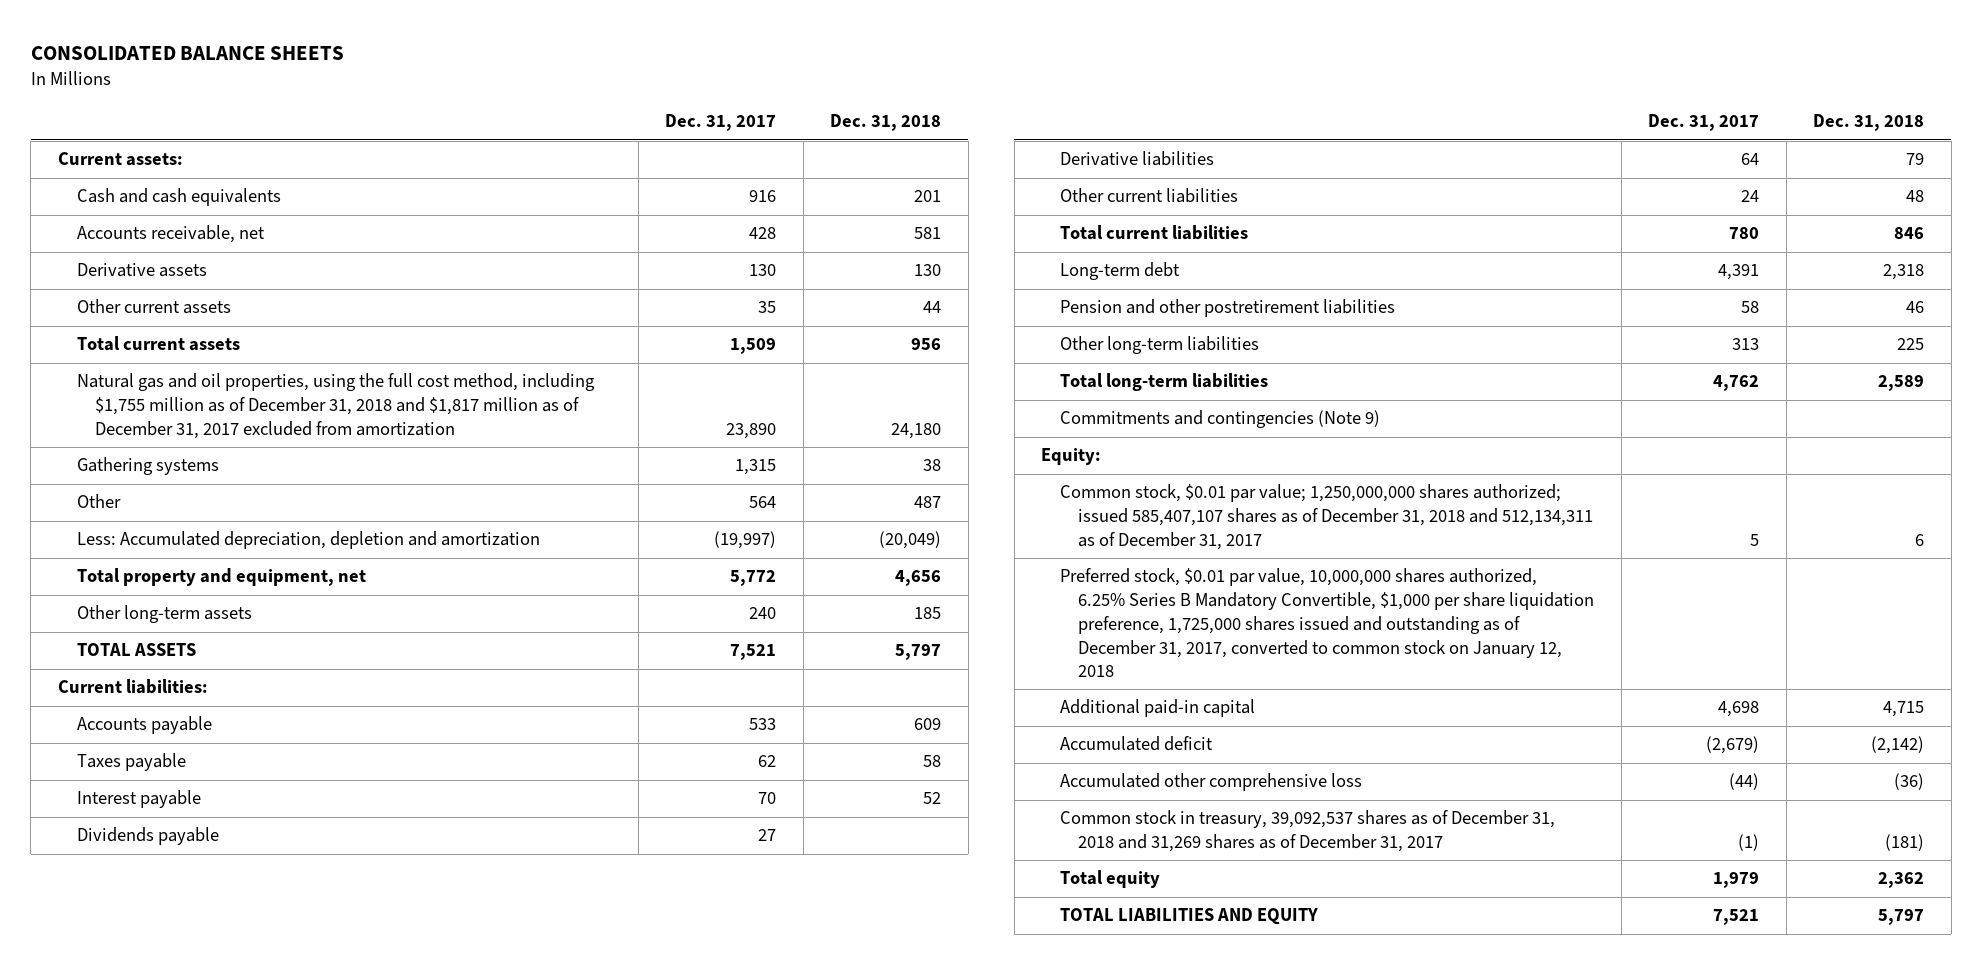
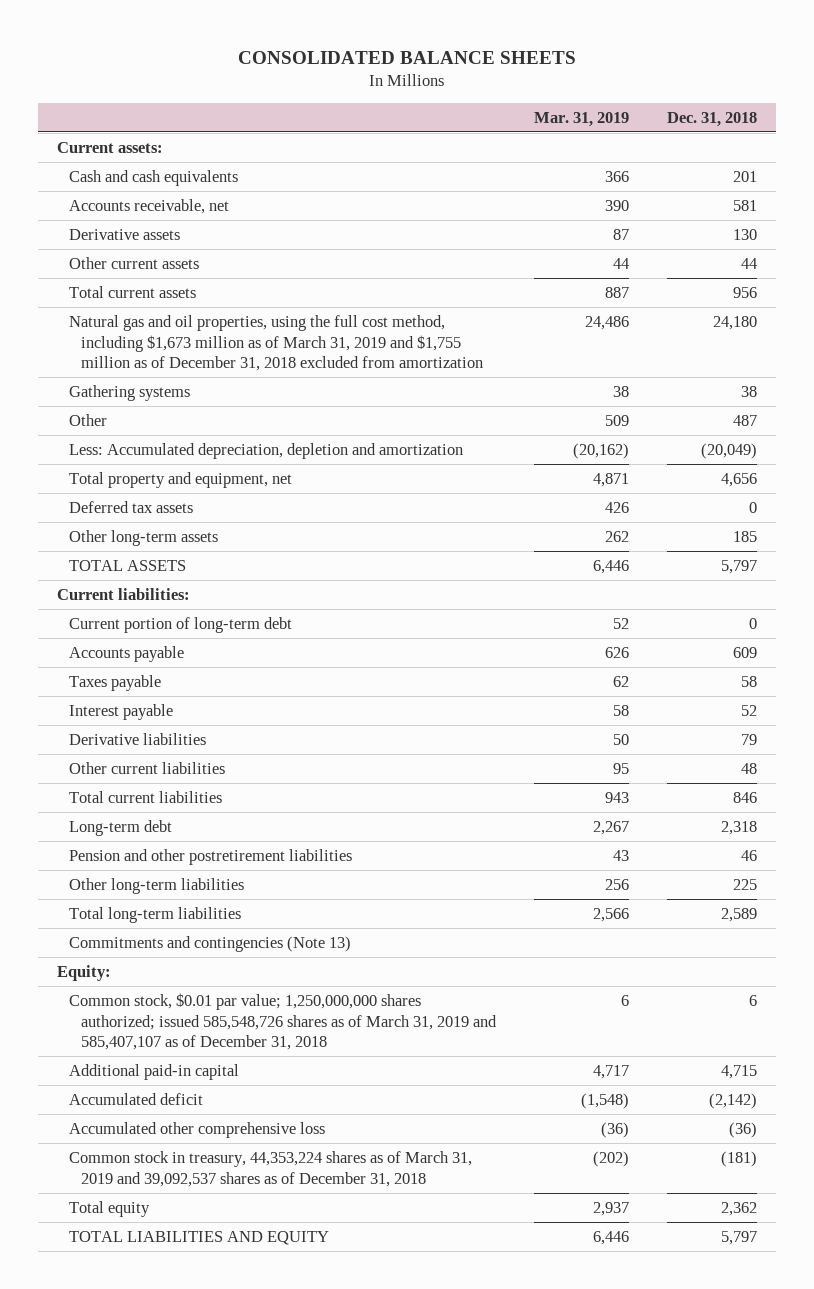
- | Dec. 31, 2017 | Dec. 31, 2018
+ | Mar. 31, 2019 | Dec. 31, 2018
- Natural gas and oil properties, using the full cost method, including $1,755 million as of December 31, 2018 and $1,817 million as of December 31, 2017 excluded from amortization | 23,890 | 24,180
+ Natural gas and oil properties, using the full cost method, including $1,673 million as of March 31, 2019 and $1,755 million as of December 31, 2018 excluded from amortization | 24,486 | 24,180
+ Deferred tax assets | 426 | 0
+ Current portion of long-term debt | 52 | 0
- Dividends payable | 27 |
- Commitments and contingencies (Note 9)
+ Commitments and contingencies (Note 13)
- Common stock, $0.01 par value; 1,250,000,000 shares authorized; issued 585,407,107 shares as of December 31, 2018 and 512,134,311 as of December 31, 2017 | 5 | 6
- Preferred stock, $0.01 par value, 10,000,000 shares authorized, 6.25% Series B Mandatory Convertible, $1,000 per share liquidation preference, 1,725,000 shares issued and outstanding as of December 31, 2017, converted to common stock on January 12, 2018
+ Common stock, $0.01 par value; 1,250,000,000 shares authorized; issued 585,548,726 shares as of March 31, 2019 and 585,407,107 as of December 31, 2018 | 6 | 6
- Common stock in treasury, 39,092,537 shares as of December 31, 2018 and 31,269 shares as of December 31, 2017 | (1) | (181)
+ Common stock in treasury, 44,353,224 shares as of March 31, 2019 and 39,092,537 shares as of December 31, 2018 | (202) | (181)

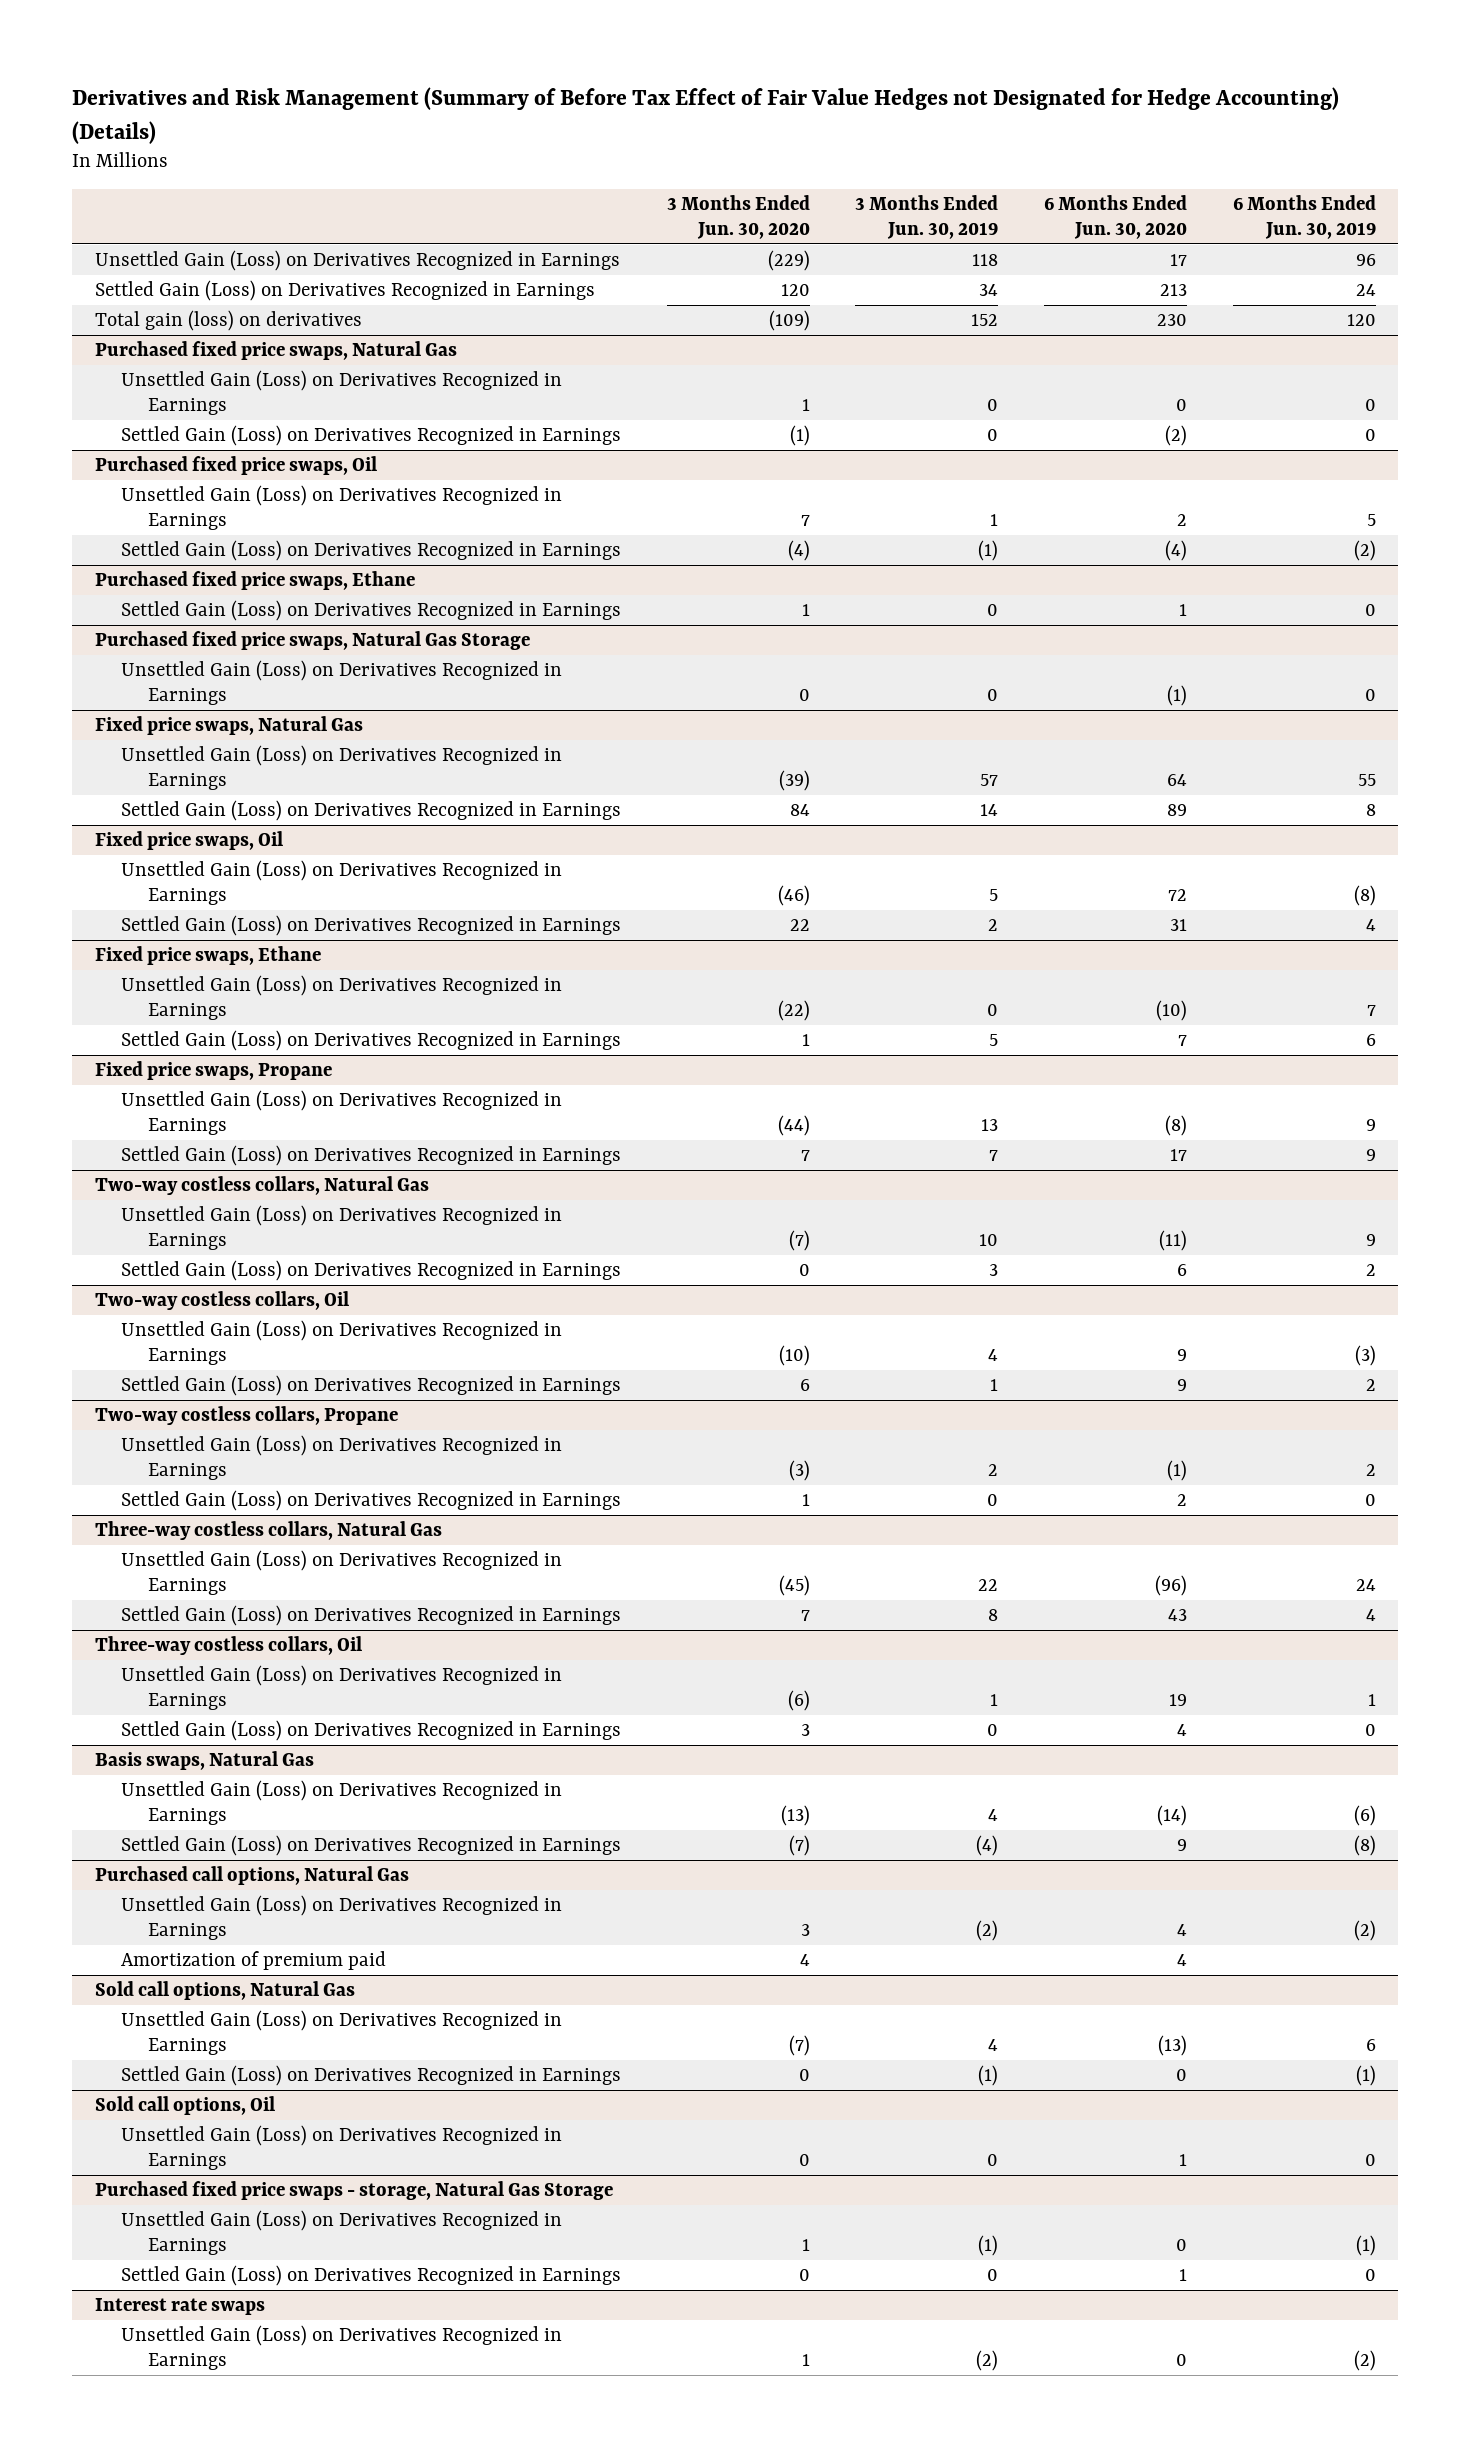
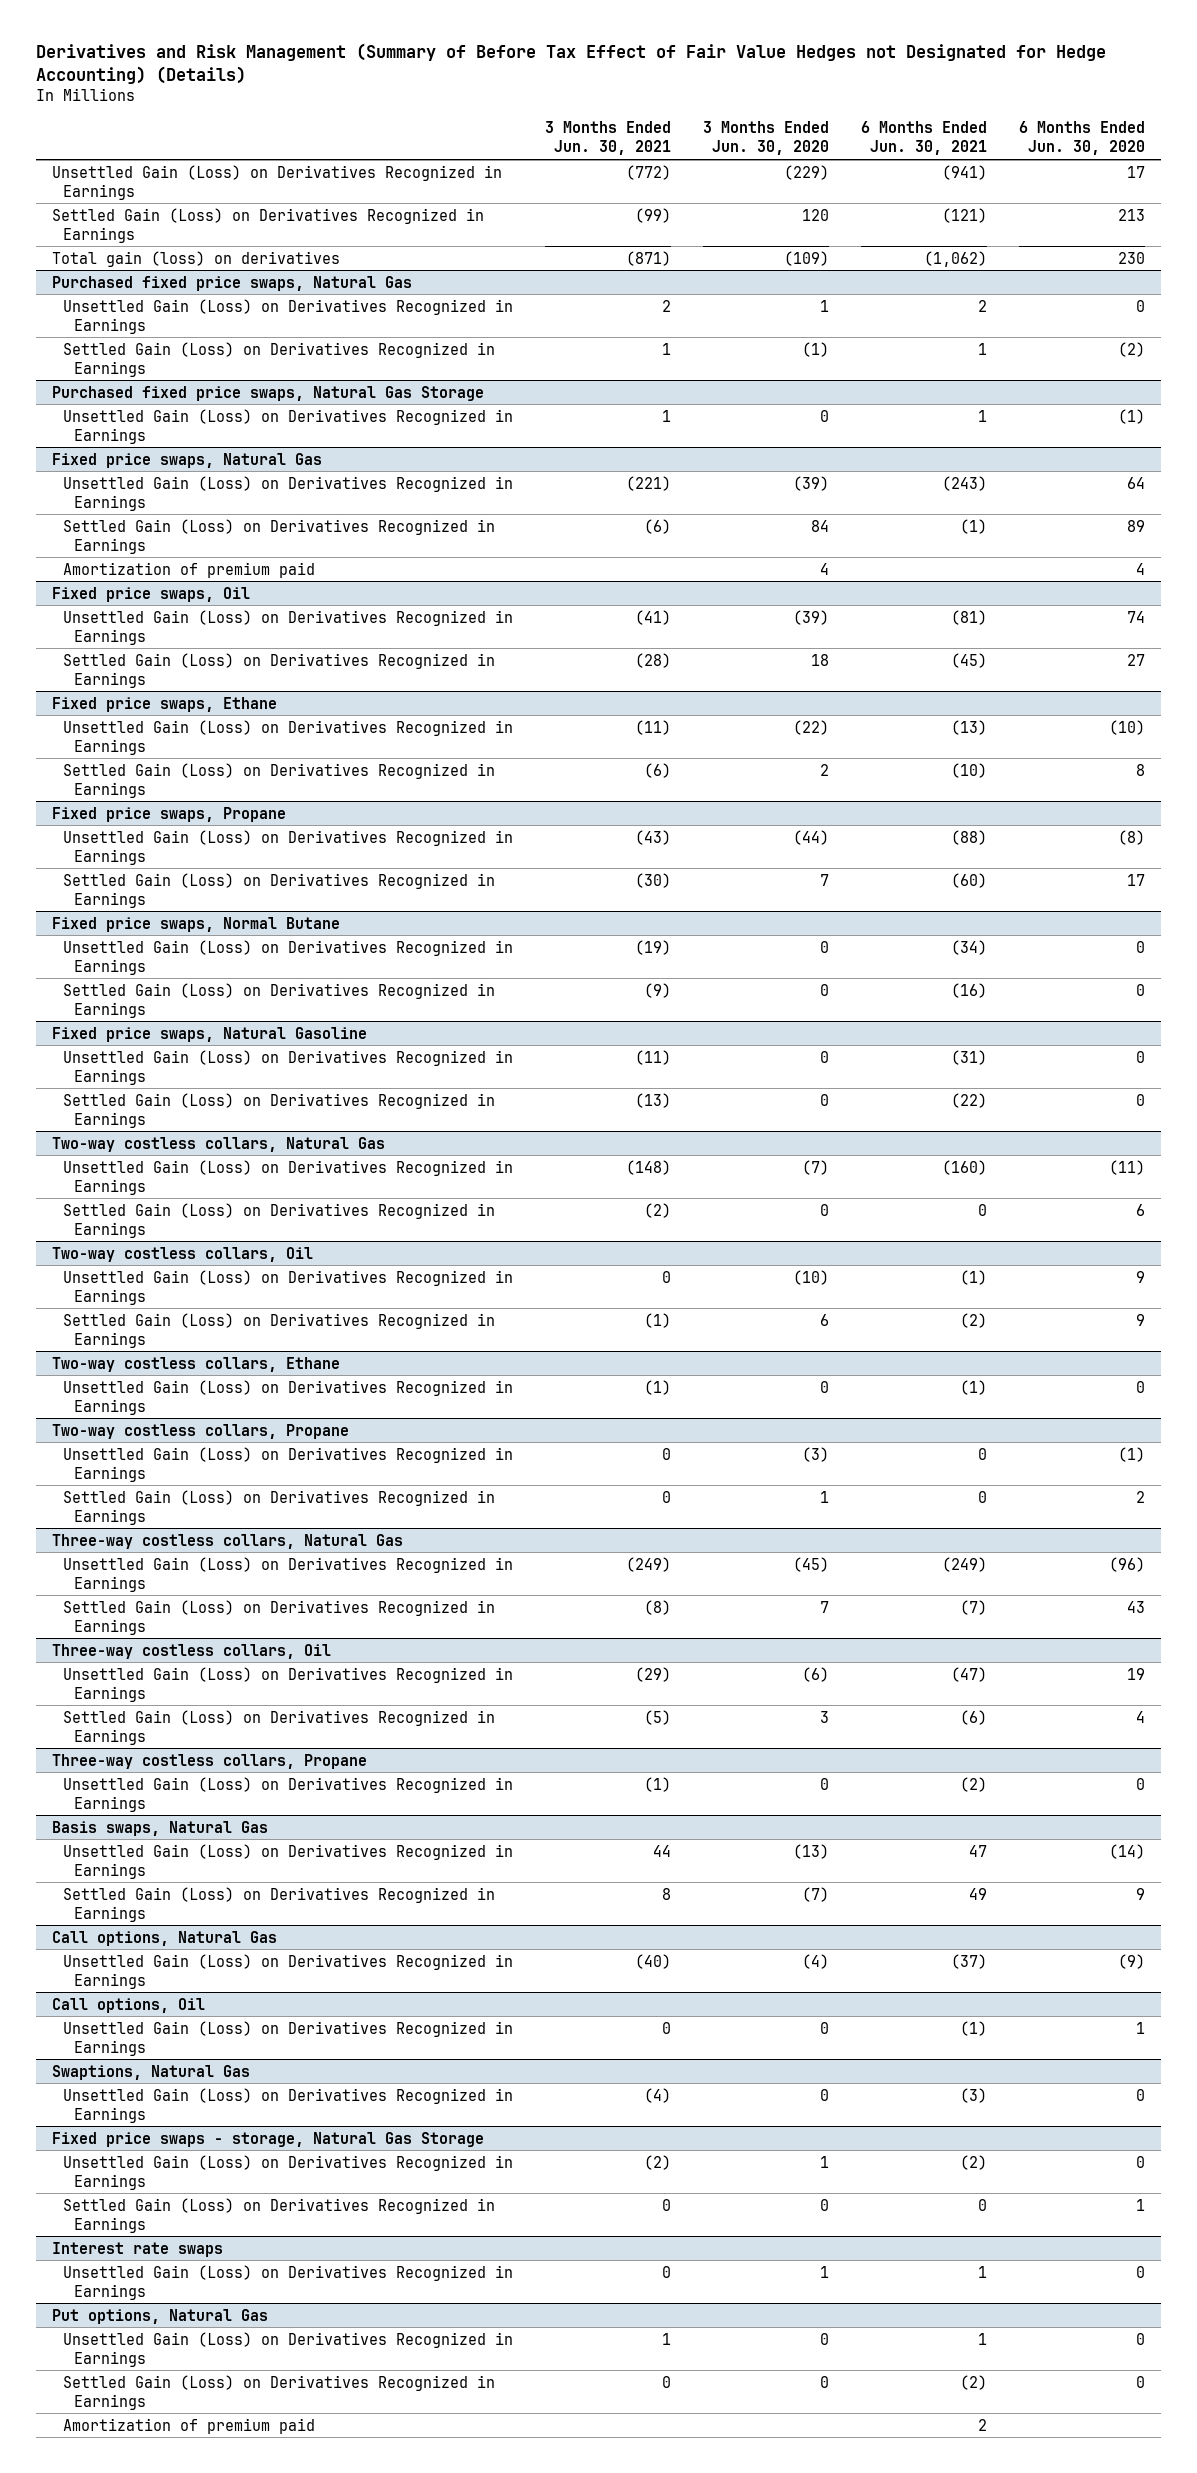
- | 3 Months Ended Jun. 30, 2020 | 3 Months Ended Jun. 30, 2019 | 6 Months Ended Jun. 30, 2020 | 6 Months Ended Jun. 30, 2019
+ | 3 Months Ended Jun. 30, 2021 | 3 Months Ended Jun. 30, 2020 | 6 Months Ended Jun. 30, 2021 | 6 Months Ended Jun. 30, 2020
- Purchased fixed price swaps, Oil
- Unsettled Gain (Loss) on Derivatives Recognized in Earnings | 7 | 1 | 2 | 5
- Settled Gain (Loss) on Derivatives Recognized in Earnings | (4) | (1) | (4) | (2)
- Purchased fixed price swaps, Ethane
- Settled Gain (Loss) on Derivatives Recognized in Earnings | 1 | 0 | 1 | 0
@ Fixed price swaps, Natural Gas
+ Amortization of premium paid | | 4 | | 4
@ Fixed price swaps, Oil
- Unsettled Gain (Loss) on Derivatives Recognized in Earnings | (46) | 5 | 72 | (8)
- Settled Gain (Loss) on Derivatives Recognized in Earnings | 22 | 2 | 31 | 4
+ Unsettled Gain (Loss) on Derivatives Recognized in Earnings | (41) | (39) | (81) | 74
+ Settled Gain (Loss) on Derivatives Recognized in Earnings | (28) | 18 | (45) | 27
@ Fixed price swaps, Ethane
- Settled Gain (Loss) on Derivatives Recognized in Earnings | 1 | 5 | 7 | 6
+ Settled Gain (Loss) on Derivatives Recognized in Earnings | (6) | 2 | (10) | 8
+ Fixed price swaps, Normal Butane
+ Unsettled Gain (Loss) on Derivatives Recognized in Earnings | (19) | 0 | (34) | 0
+ Settled Gain (Loss) on Derivatives Recognized in Earnings | (9) | 0 | (16) | 0
+ Fixed price swaps, Natural Gasoline
+ Unsettled Gain (Loss) on Derivatives Recognized in Earnings | (11) | 0 | (31) | 0
+ Settled Gain (Loss) on Derivatives Recognized in Earnings | (13) | 0 | (22) | 0
+ Two-way costless collars, Ethane
+ Unsettled Gain (Loss) on Derivatives Recognized in Earnings | (1) | 0 | (1) | 0
+ Three-way costless collars, Propane
+ Unsettled Gain (Loss) on Derivatives Recognized in Earnings | (1) | 0 | (2) | 0
- Purchased call options, Natural Gas
- Unsettled Gain (Loss) on Derivatives Recognized in Earnings | 3 | (2) | 4 | (2)
- Amortization of premium paid | 4 | | 4 |
- Sold call options, Natural Gas
- Unsettled Gain (Loss) on Derivatives Recognized in Earnings | (7) | 4 | (13) | 6
- Settled Gain (Loss) on Derivatives Recognized in Earnings | 0 | (1) | 0 | (1)
- Sold call options, Oil
+ Call options, Natural Gas
+ Unsettled Gain (Loss) on Derivatives Recognized in Earnings | (40) | (4) | (37) | (9)
+ Call options, Oil
- Purchased fixed price swaps - storage, Natural Gas Storage
+ Swaptions, Natural Gas
+ Unsettled Gain (Loss) on Derivatives Recognized in Earnings | (4) | 0 | (3) | 0
+ Fixed price swaps - storage, Natural Gas Storage
+ Put options, Natural Gas
+ Unsettled Gain (Loss) on Derivatives Recognized in Earnings | 1 | 0 | 1 | 0
+ Settled Gain (Loss) on Derivatives Recognized in Earnings | 0 | 0 | (2) | 0
+ Amortization of premium paid | | | 2 |

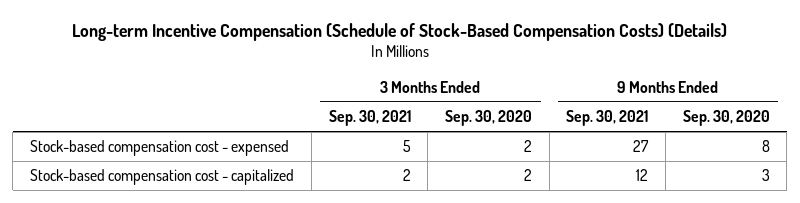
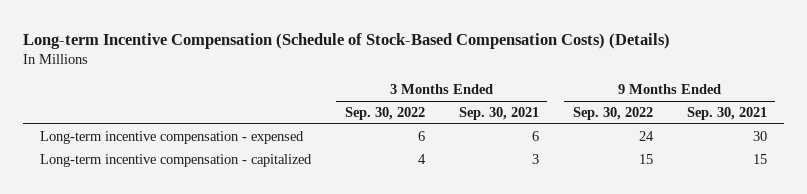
- | 3 Months Ended Sep. 30, 2021 | 3 Months Ended Sep. 30, 2020 | 9 Months Ended Sep. 30, 2021 | 9 Months Ended Sep. 30, 2020
+ | 3 Months Ended Sep. 30, 2022 | 3 Months Ended Sep. 30, 2021 | 9 Months Ended Sep. 30, 2022 | 9 Months Ended Sep. 30, 2021
- Stock-based compensation cost - expensed | 5 | 2 | 27 | 8
- Stock-based compensation cost - capitalized | 2 | 2 | 12 | 3
+ Long-term incentive compensation - expensed | 6 | 6 | 24 | 30
+ Long-term incentive compensation - capitalized | 4 | 3 | 15 | 15

